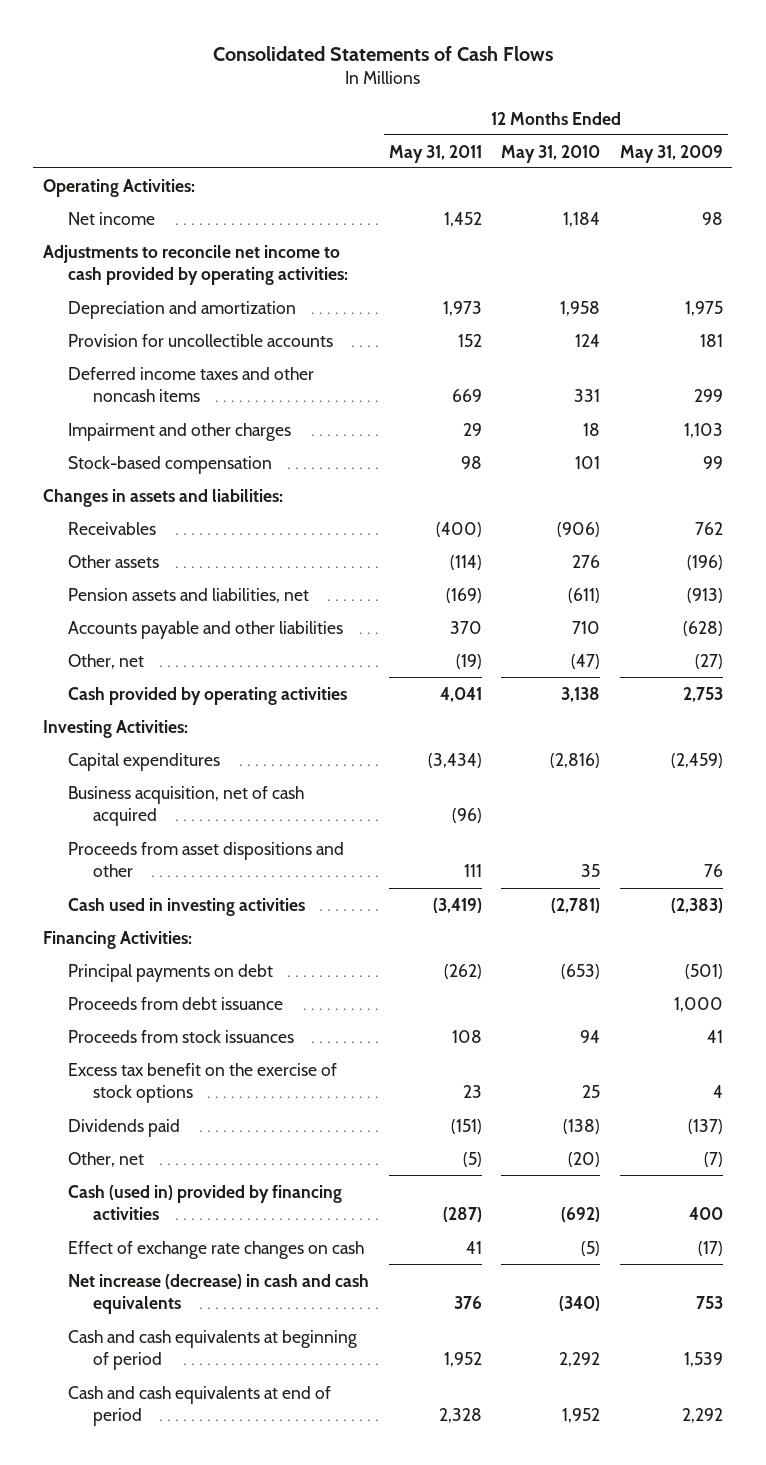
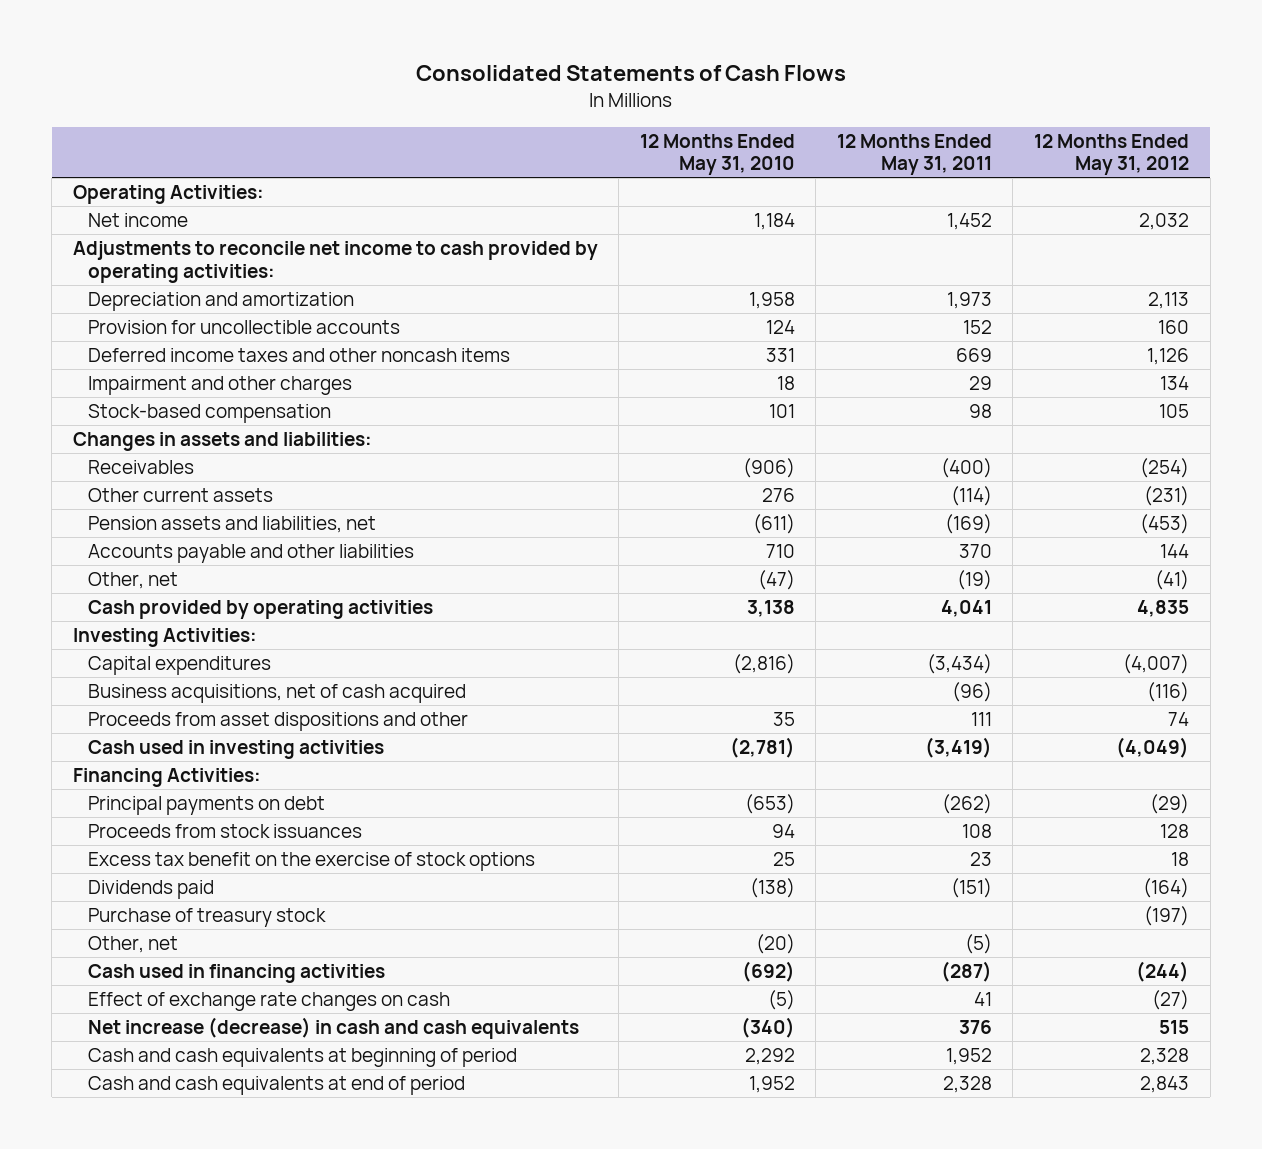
- | 12 Months Ended May 31, 2011 | 12 Months Ended May 31, 2010 | 12 Months Ended May 31, 2009
+ | 12 Months Ended May 31, 2010 | 12 Months Ended May 31, 2011 | 12 Months Ended May 31, 2012
- Other assets | (114) | 276 | (196)
+ Other current assets | 276 | (114) | (231)
- Business acquisition, net of cash acquired | (96) | |
+ Business acquisitions, net of cash acquired | | (96) | (116)
- Proceeds from debt issuance | | | 1,000
+ Purchase of treasury stock | | | (197)
- Cash (used in) provided by financing activities | (287) | (692) | 400
+ Cash used in financing activities | (692) | (287) | (244)

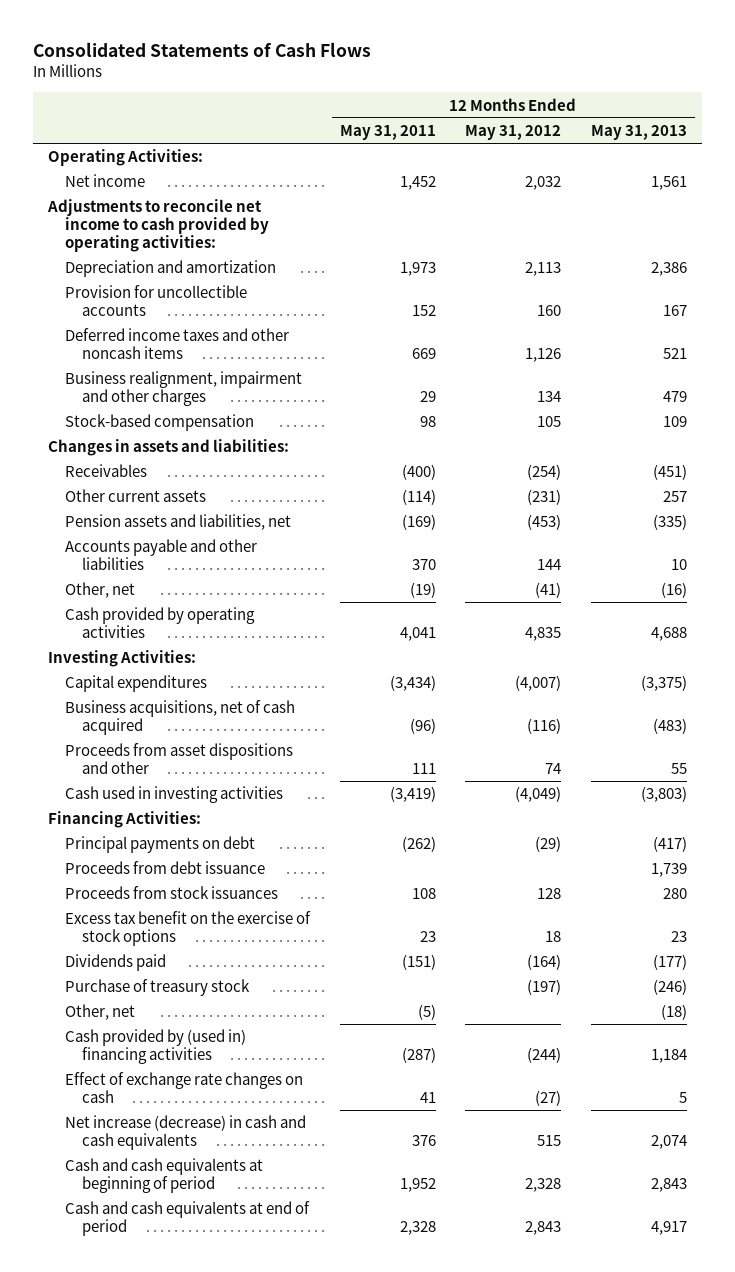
- | 12 Months Ended May 31, 2010 | 12 Months Ended May 31, 2011 | 12 Months Ended May 31, 2012
+ | 12 Months Ended May 31, 2011 | 12 Months Ended May 31, 2012 | 12 Months Ended May 31, 2013
- Impairment and other charges | 18 | 29 | 134
+ Business realignment, impairment and other charges | 29 | 134 | 479
+ Proceeds from debt issuance | | | 1,739
- Cash used in financing activities | (692) | (287) | (244)
+ Cash provided by (used in) financing activities | (287) | (244) | 1,184

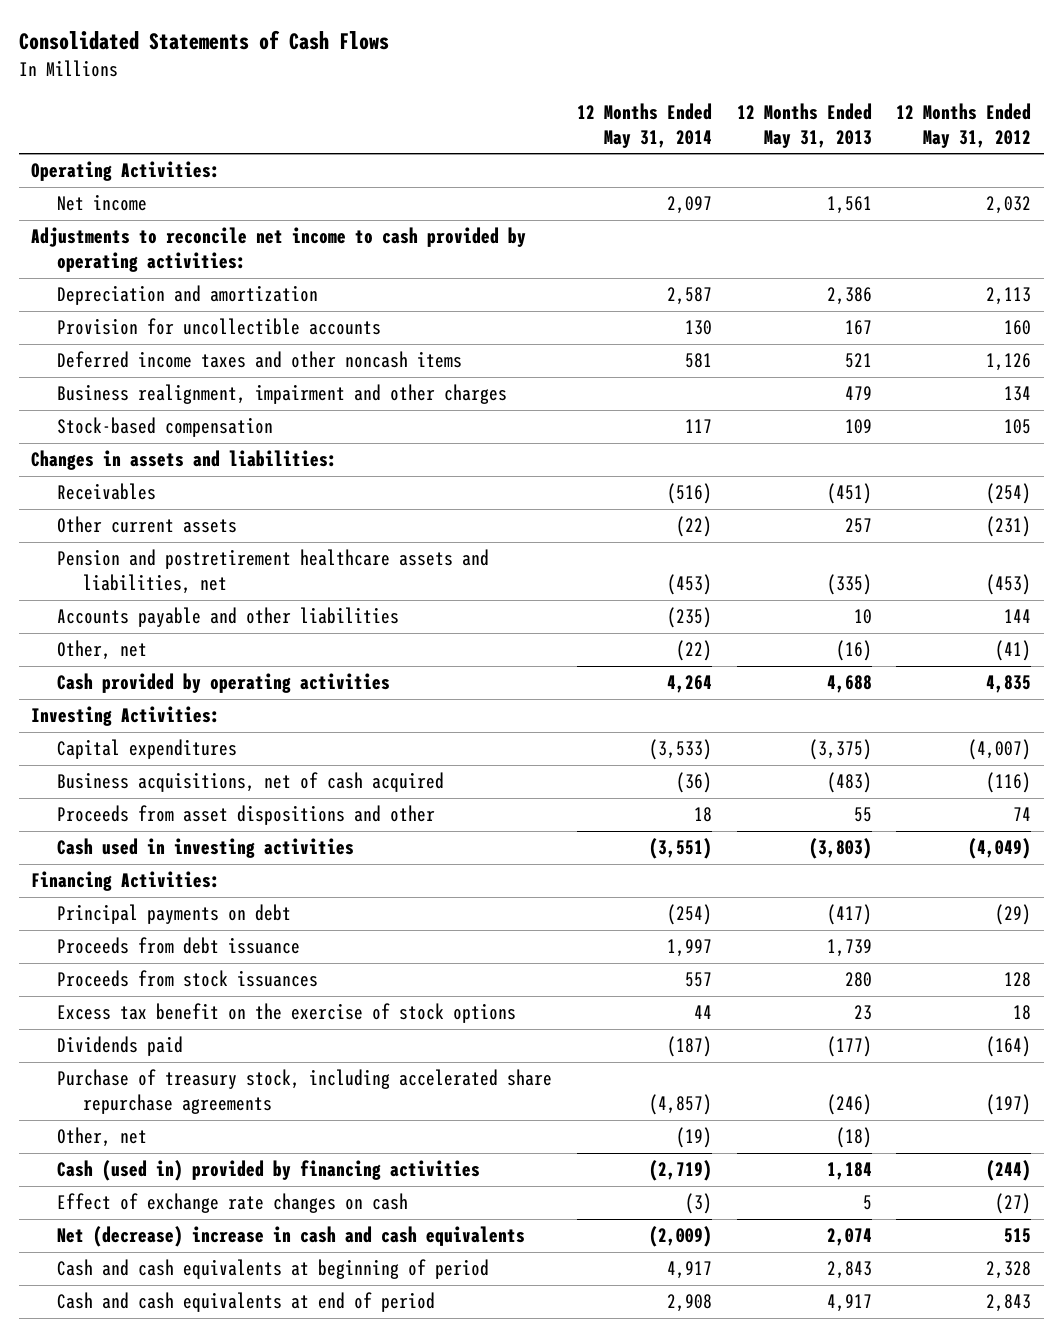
- | 12 Months Ended May 31, 2011 | 12 Months Ended May 31, 2012 | 12 Months Ended May 31, 2013
+ | 12 Months Ended May 31, 2014 | 12 Months Ended May 31, 2013 | 12 Months Ended May 31, 2012
- Pension assets and liabilities, net | (169) | (453) | (335)
+ Pension and postretirement healthcare assets and liabilities, net | (453) | (335) | (453)
- Purchase of treasury stock | | (197) | (246)
+ Purchase of treasury stock, including accelerated share repurchase agreements | (4,857) | (246) | (197)
- Cash provided by (used in) financing activities | (287) | (244) | 1,184
+ Cash (used in) provided by financing activities | (2,719) | 1,184 | (244)
- Net increase (decrease) in cash and cash equivalents | 376 | 515 | 2,074
+ Net (decrease) increase in cash and cash equivalents | (2,009) | 2,074 | 515

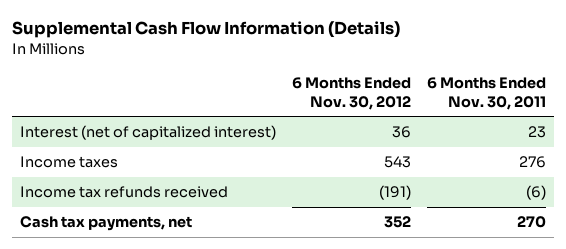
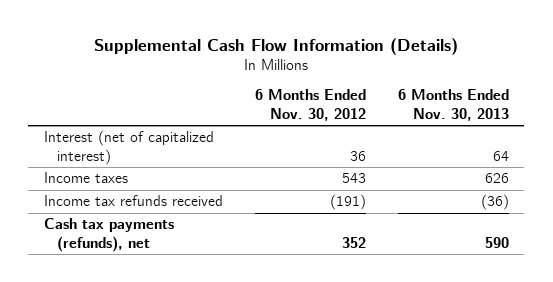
- | 6 Months Ended Nov. 30, 2012 | 6 Months Ended Nov. 30, 2011
+ | 6 Months Ended Nov. 30, 2012 | 6 Months Ended Nov. 30, 2013
- Cash tax payments, net | 352 | 270
+ Cash tax payments (refunds), net | 352 | 590

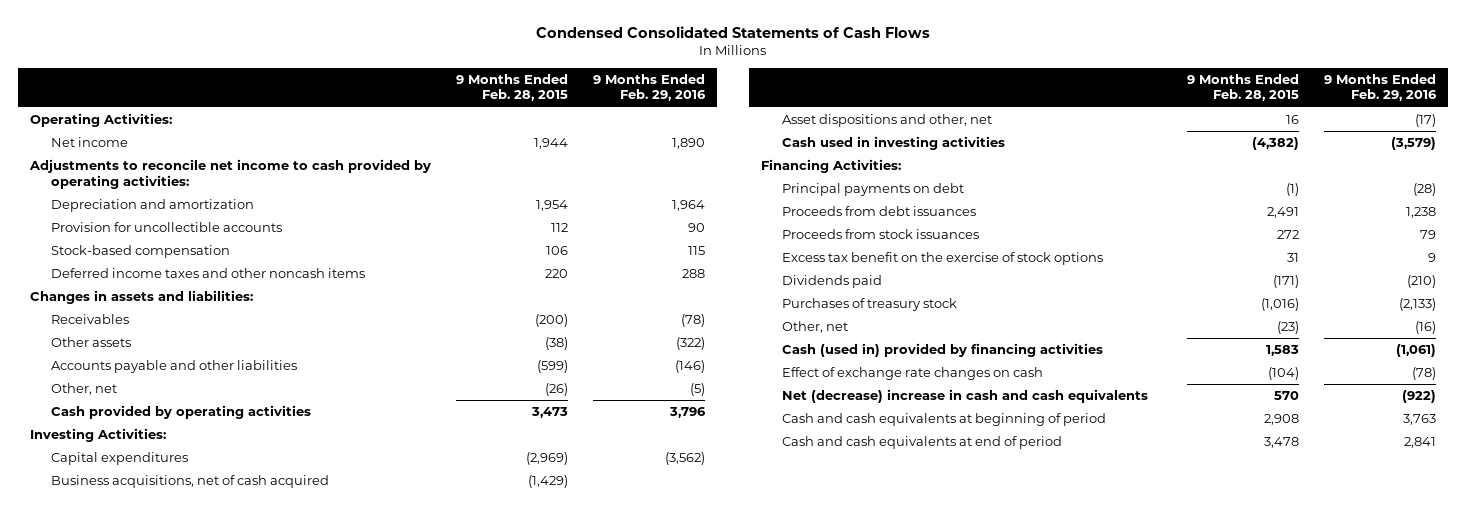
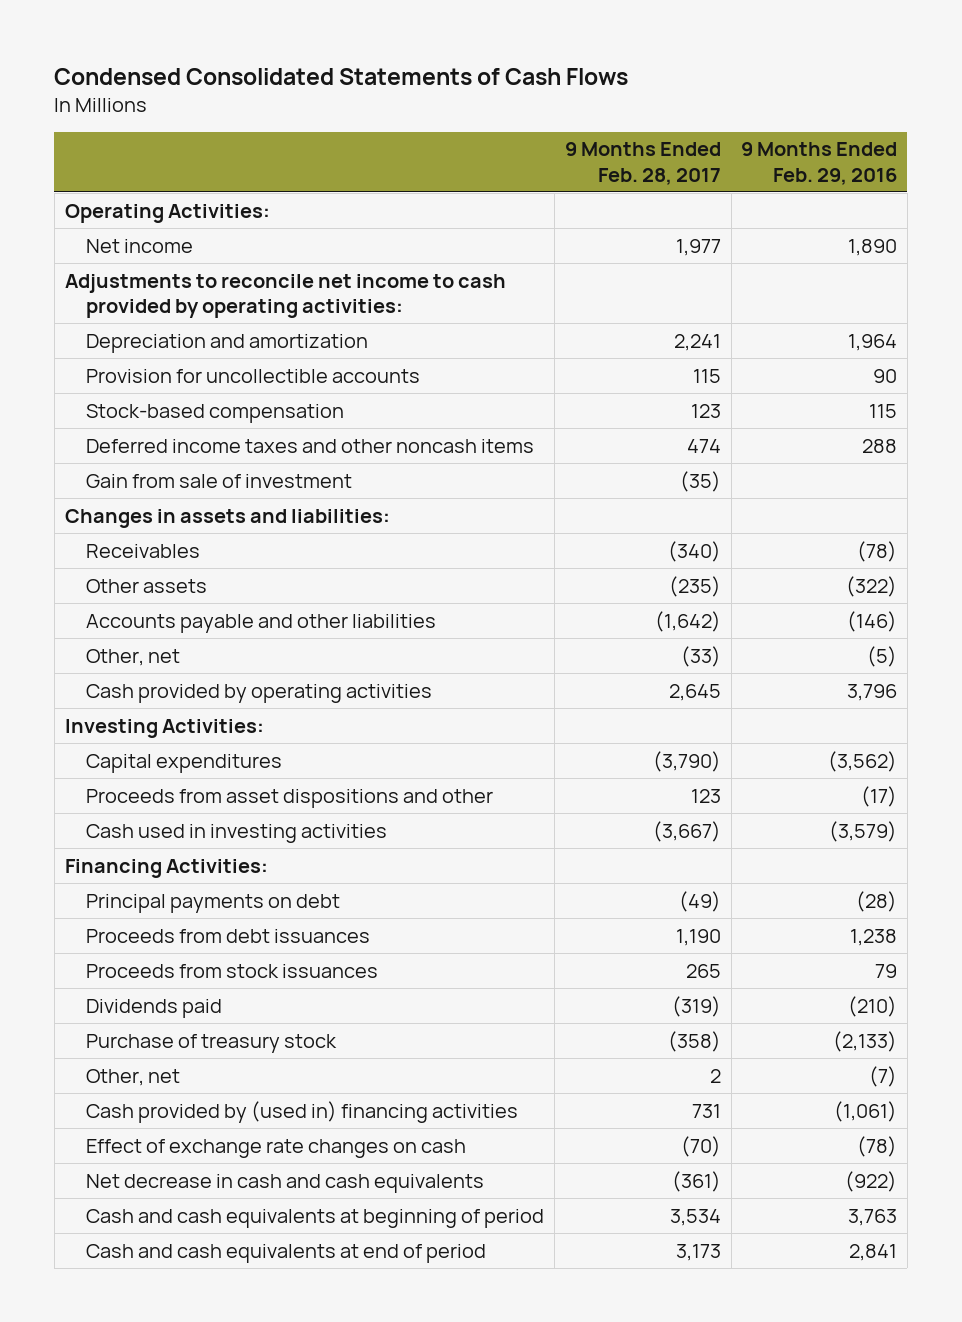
- | 9 Months Ended Feb. 28, 2015 | 9 Months Ended Feb. 29, 2016
+ | 9 Months Ended Feb. 28, 2017 | 9 Months Ended Feb. 29, 2016
+ Gain from sale of investment | (35) |
- Business acquisitions, net of cash acquired | (1,429) |
- Asset dispositions and other, net | 16 | (17)
+ Proceeds from asset dispositions and other | 123 | (17)
- Excess tax benefit on the exercise of stock options | 31 | 9
- Purchases of treasury stock | (1,016) | (2,133)
- Other, net | (23) | (16)
- Cash (used in) provided by financing activities | 1,583 | (1,061)
+ Purchase of treasury stock | (358) | (2,133)
+ Other, net | 2 | (7)
+ Cash provided by (used in) financing activities | 731 | (1,061)
- Net (decrease) increase in cash and cash equivalents | 570 | (922)
+ Net decrease in cash and cash equivalents | (361) | (922)

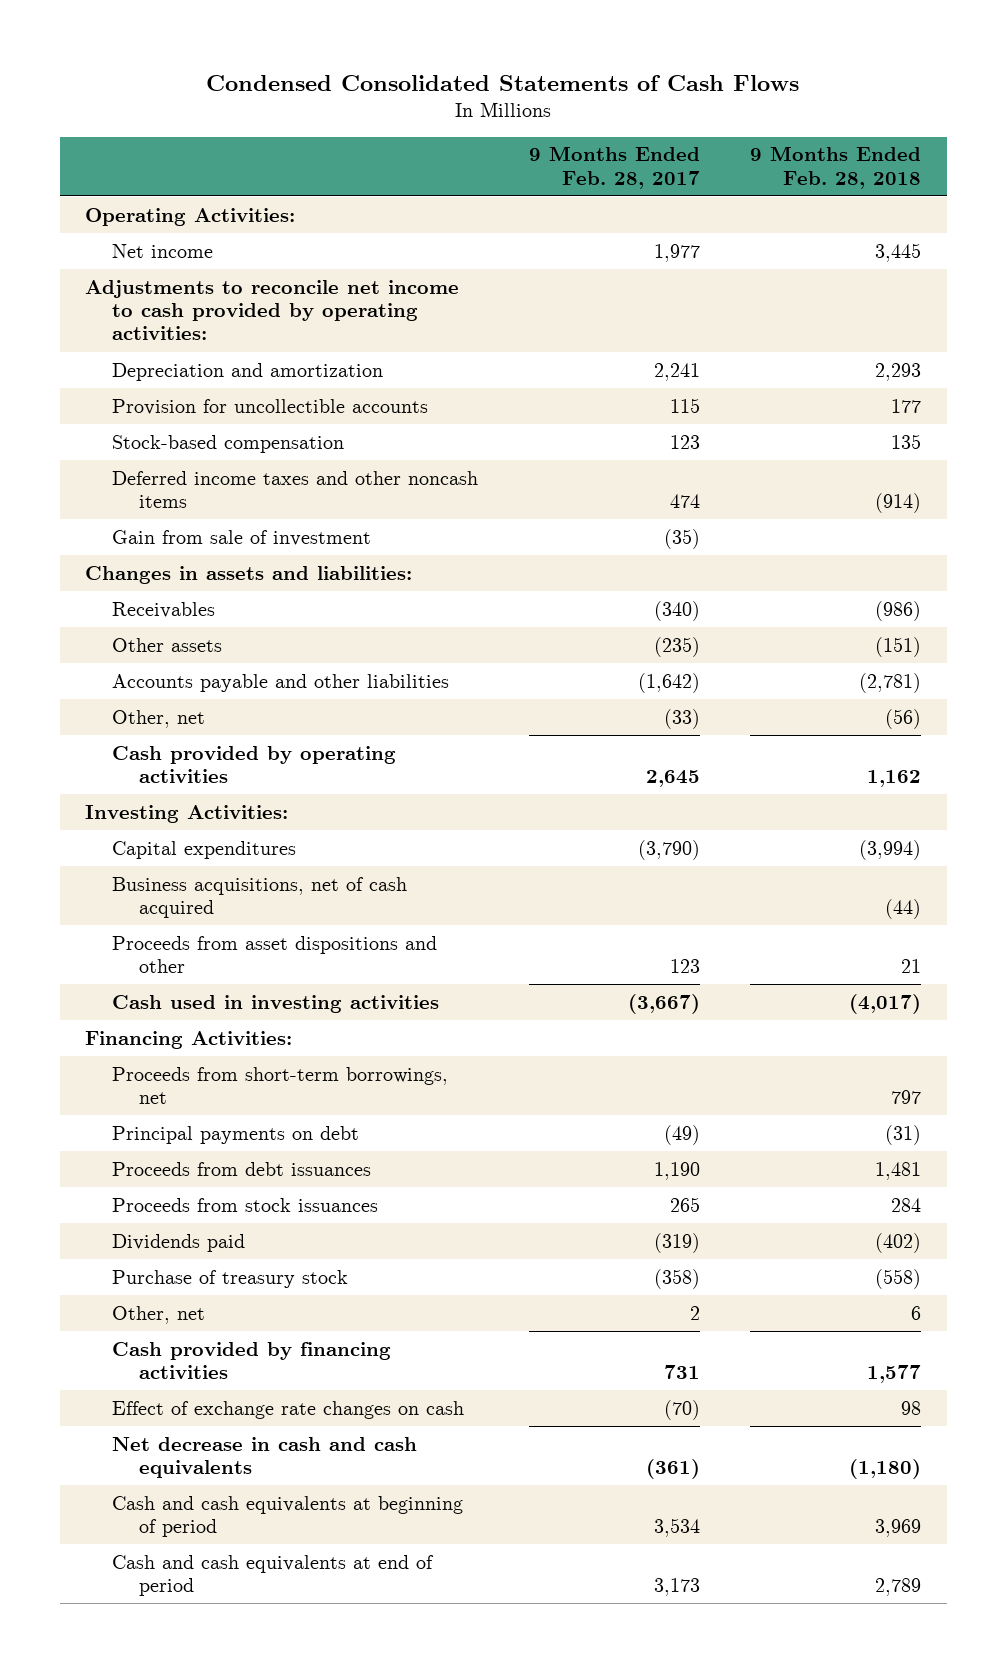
- | 9 Months Ended Feb. 28, 2017 | 9 Months Ended Feb. 29, 2016
+ | 9 Months Ended Feb. 28, 2017 | 9 Months Ended Feb. 28, 2018
+ Business acquisitions, net of cash acquired | | (44)
+ Proceeds from short-term borrowings, net | | 797
- Cash provided by (used in) financing activities | 731 | (1,061)
+ Cash provided by financing activities | 731 | 1,577

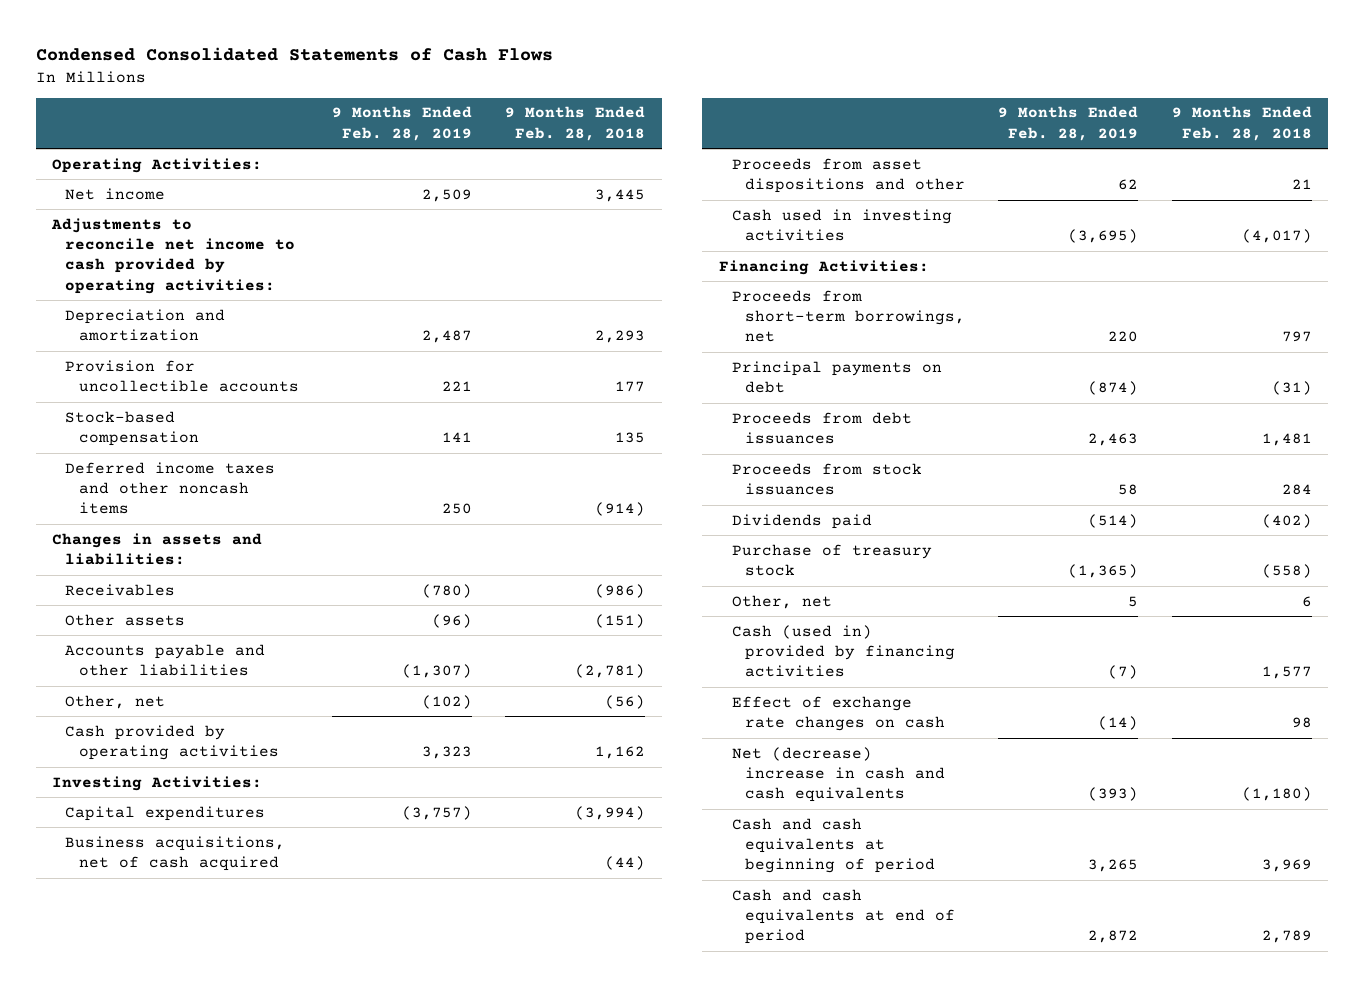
- | 9 Months Ended Feb. 28, 2017 | 9 Months Ended Feb. 28, 2018
+ | 9 Months Ended Feb. 28, 2019 | 9 Months Ended Feb. 28, 2018
- Gain from sale of investment | (35) |
- Cash provided by financing activities | 731 | 1,577
+ Cash (used in) provided by financing activities | (7) | 1,577
- Net decrease in cash and cash equivalents | (361) | (1,180)
+ Net (decrease) increase in cash and cash equivalents | (393) | (1,180)

